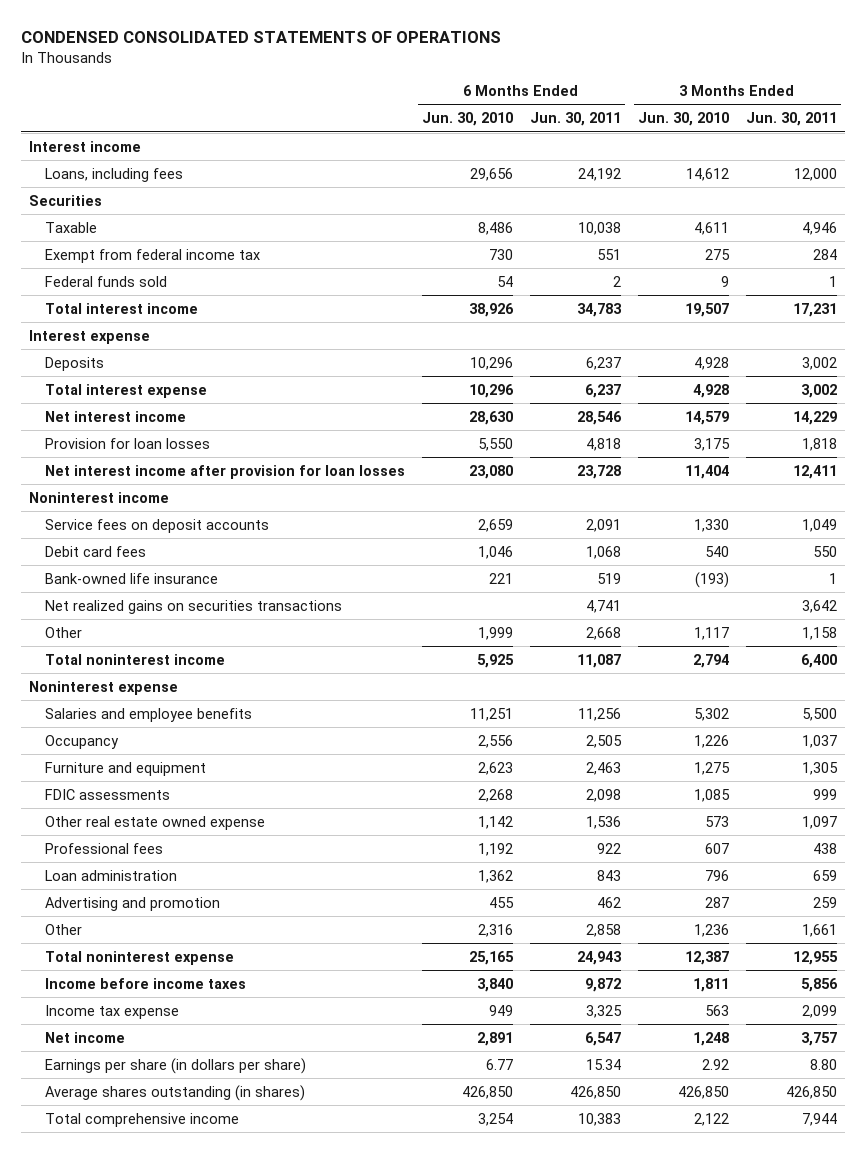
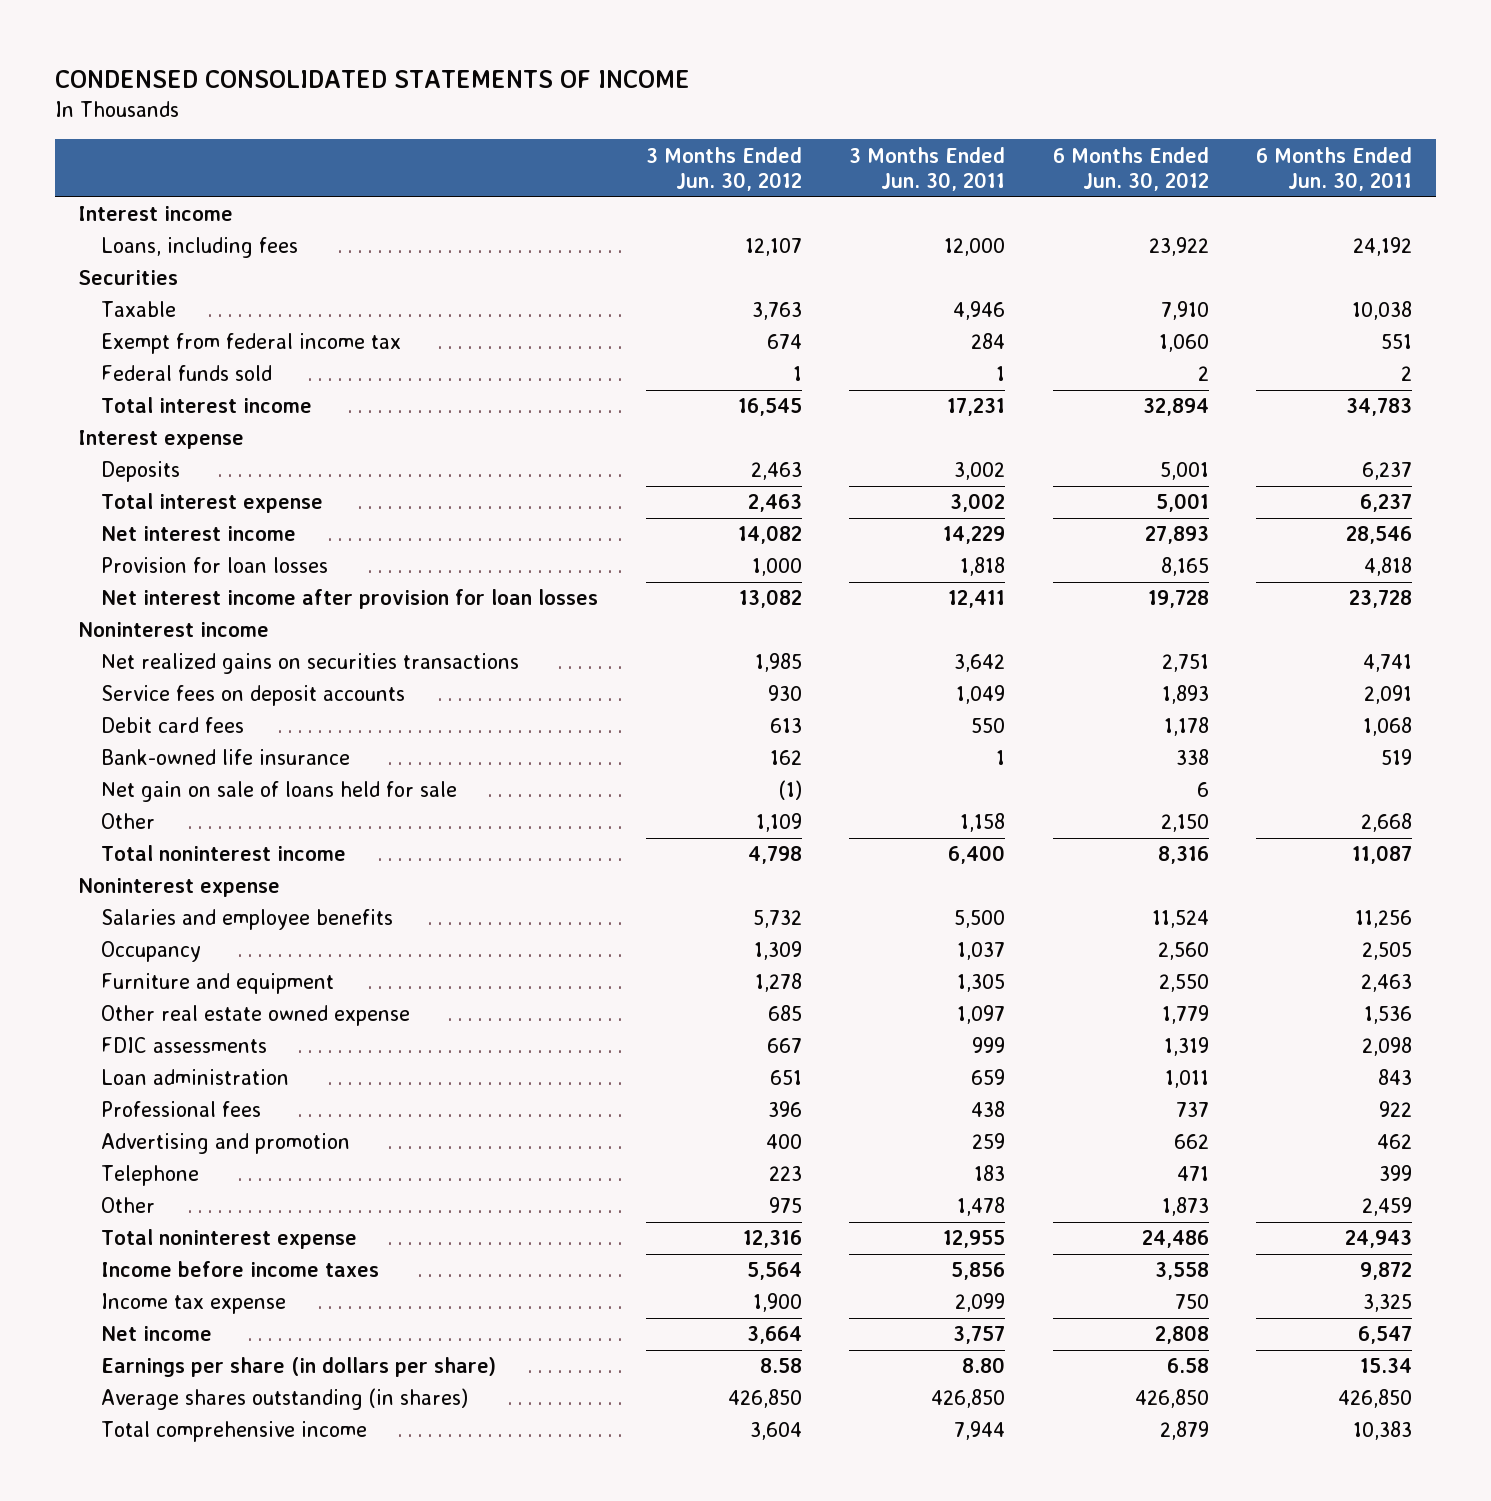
- CONDENSED CONSOLIDATED STATEMENTS OF OPERATIONS
+ CONDENSED CONSOLIDATED STATEMENTS OF INCOME
- | 6 Months Ended Jun. 30, 2010 | 6 Months Ended Jun. 30, 2011 | 3 Months Ended Jun. 30, 2010 | 3 Months Ended Jun. 30, 2011
+ | 3 Months Ended Jun. 30, 2012 | 3 Months Ended Jun. 30, 2011 | 6 Months Ended Jun. 30, 2012 | 6 Months Ended Jun. 30, 2011
moved up: Net realized gains on securities transactions | 1,985 | 3,642 | 2,751 | 4,741
+ Net gain on sale of loans held for sale | (1) | | 6 |
moved down: FDIC assessments | 667 | 999 | 1,319 | 2,098
moved down: Professional fees | 396 | 438 | 737 | 922
- Other | 2,316 | 2,858 | 1,236 | 1,661
+ Telephone | 223 | 183 | 471 | 399
+ Other | 975 | 1,478 | 1,873 | 2,459

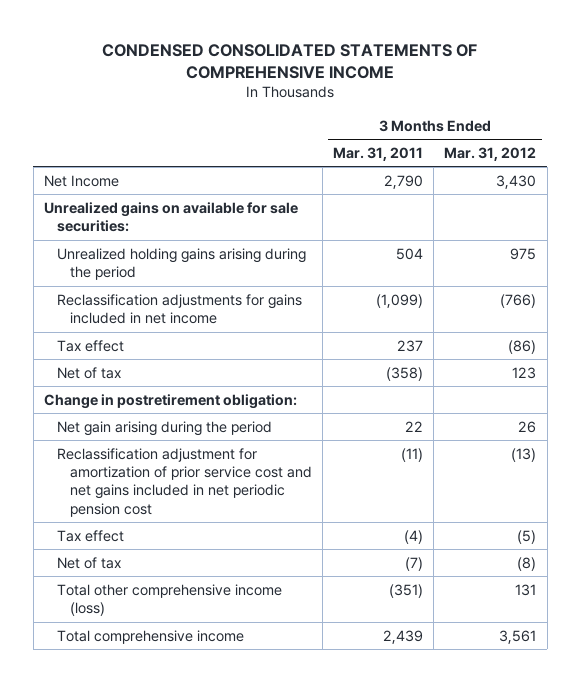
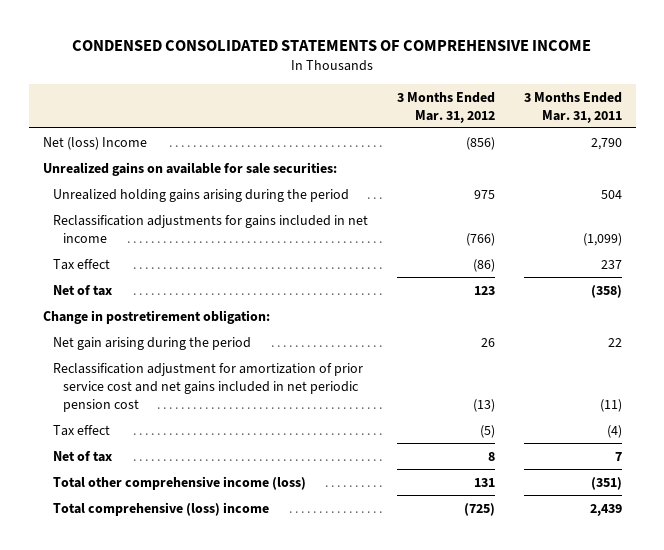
- | 3 Months Ended Mar. 31, 2011 | 3 Months Ended Mar. 31, 2012
+ | 3 Months Ended Mar. 31, 2012 | 3 Months Ended Mar. 31, 2011
- Net Income | 2,790 | 3,430
+ Net (loss) Income | (856) | 2,790
- Net of tax | (7) | (8)
+ Net of tax | 8 | 7
- Total comprehensive income | 2,439 | 3,561
+ Total comprehensive (loss) income | (725) | 2,439

